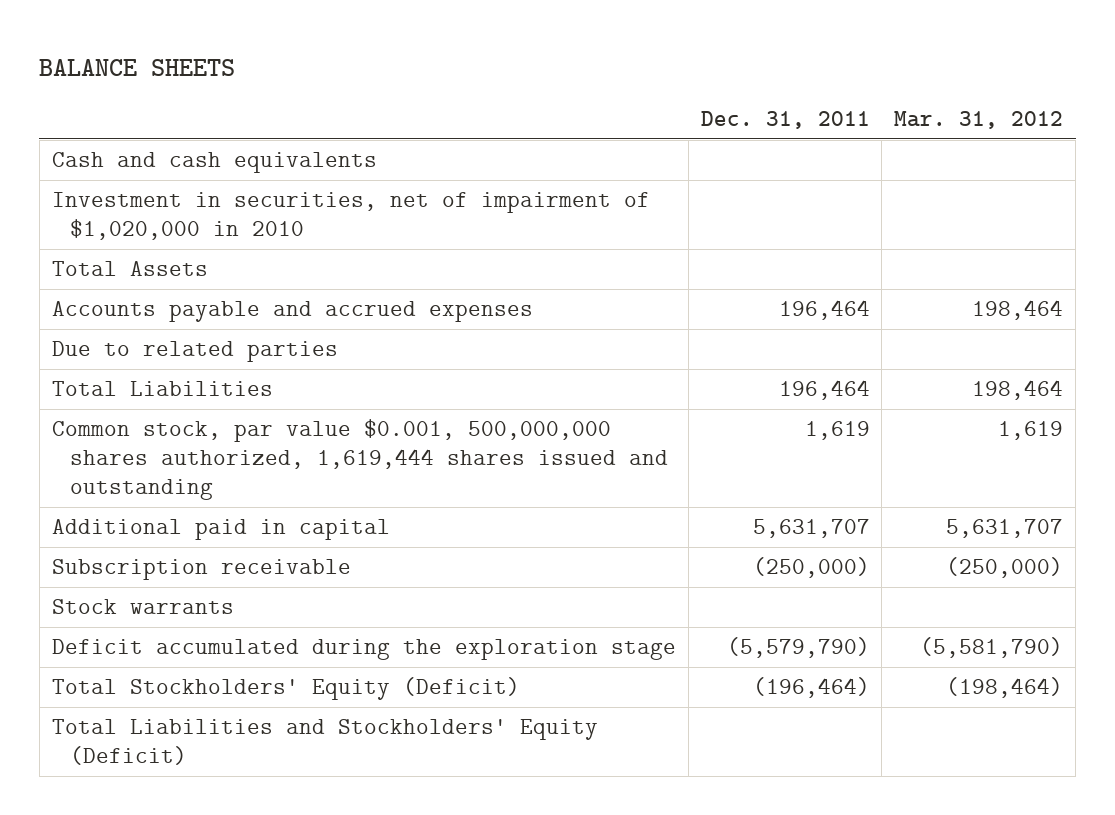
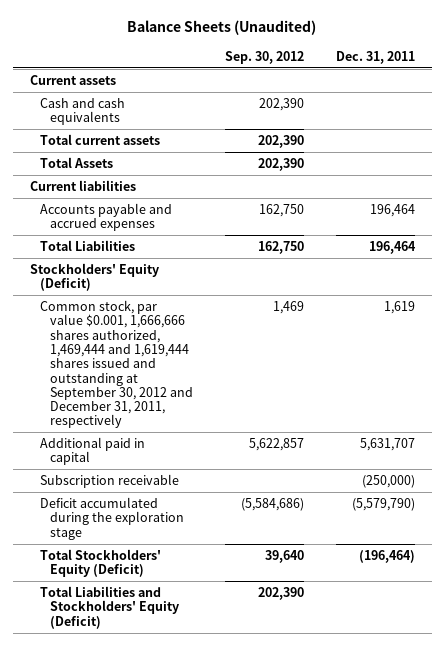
- BALANCE SHEETS
+ Balance Sheets (Unaudited)
- | Dec. 31, 2011 | Mar. 31, 2012
+ | Sep. 30, 2012 | Dec. 31, 2011
+ Current assets
- Investment in securities, net of impairment of $1,020,000 in 2010
+ Total current assets | 202,390 |
+ Current liabilities
- Due to related parties
- Common stock, par value $0.001, 500,000,000 shares authorized, 1,619,444 shares issued and outstanding | 1,619 | 1,619
+ Stockholders' Equity (Deficit)
+ Common stock, par value $0.001, 1,666,666 shares authorized, 1,469,444 and 1,619,444 shares issued and outstanding at September 30, 2012 and December 31, 2011, respectively | 1,469 | 1,619
- Stock warrants

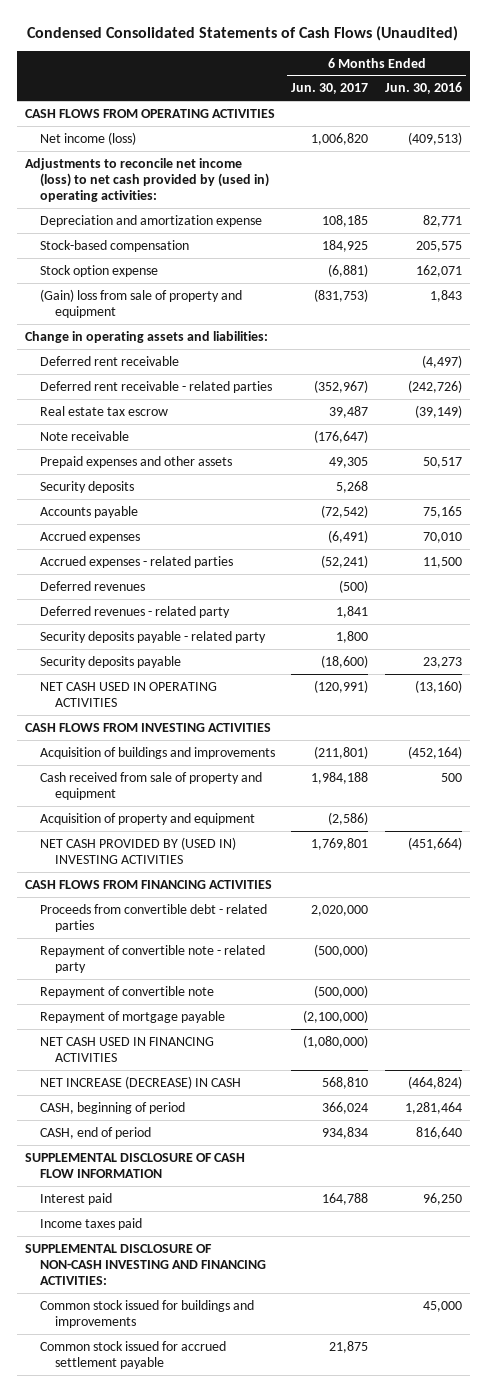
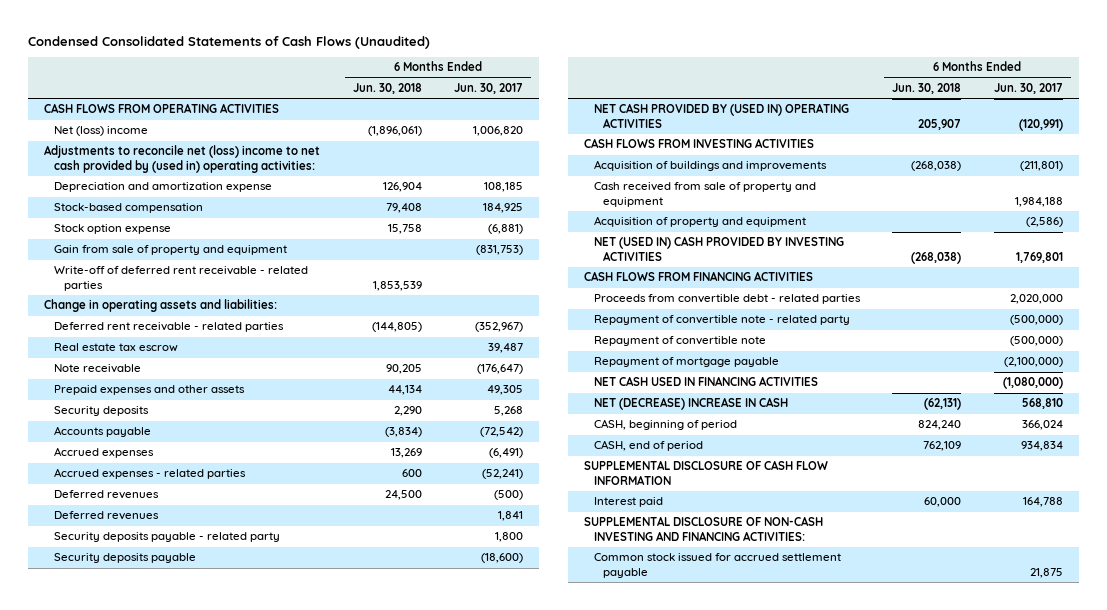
- | 6 Months Ended Jun. 30, 2017 | 6 Months Ended Jun. 30, 2016
+ | 6 Months Ended Jun. 30, 2018 | 6 Months Ended Jun. 30, 2017
- Net income (loss) | 1,006,820 | (409,513)
- Adjustments to reconcile net income (loss) to net cash provided by (used in) operating activities:
+ Net (loss) income | (1,896,061) | 1,006,820
+ Adjustments to reconcile net (loss) income to net cash provided by (used in) operating activities:
- (Gain) loss from sale of property and equipment | (831,753) | 1,843
+ Gain from sale of property and equipment | | (831,753)
+ Write-off of deferred rent receivable - related parties | 1,853,539 |
- Deferred rent receivable | | (4,497)
- Deferred revenues - related party | 1,841 |
+ Deferred revenues | | 1,841
- NET CASH USED IN OPERATING ACTIVITIES | (120,991) | (13,160)
+ NET CASH PROVIDED BY (USED IN) OPERATING ACTIVITIES | 205,907 | (120,991)
- NET CASH PROVIDED BY (USED IN) INVESTING ACTIVITIES | 1,769,801 | (451,664)
+ NET (USED IN) CASH PROVIDED BY INVESTING ACTIVITIES | (268,038) | 1,769,801
- NET INCREASE (DECREASE) IN CASH | 568,810 | (464,824)
+ NET (DECREASE) INCREASE IN CASH | (62,131) | 568,810
- Income taxes paid
- Common stock issued for buildings and improvements | | 45,000

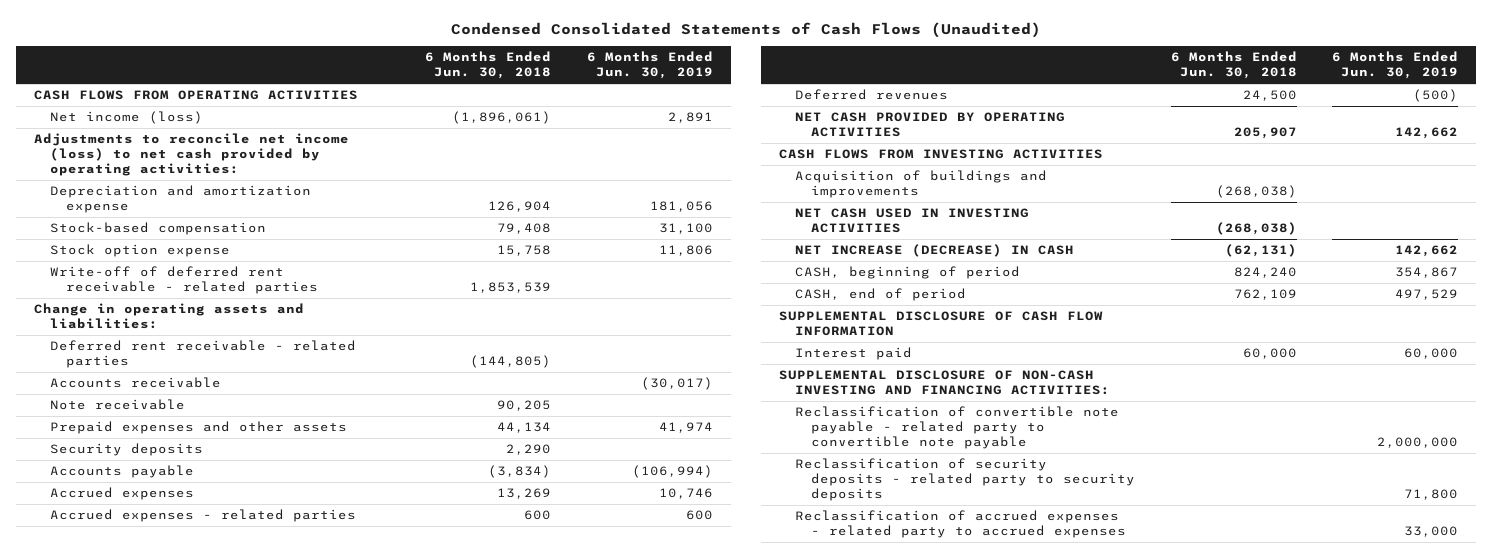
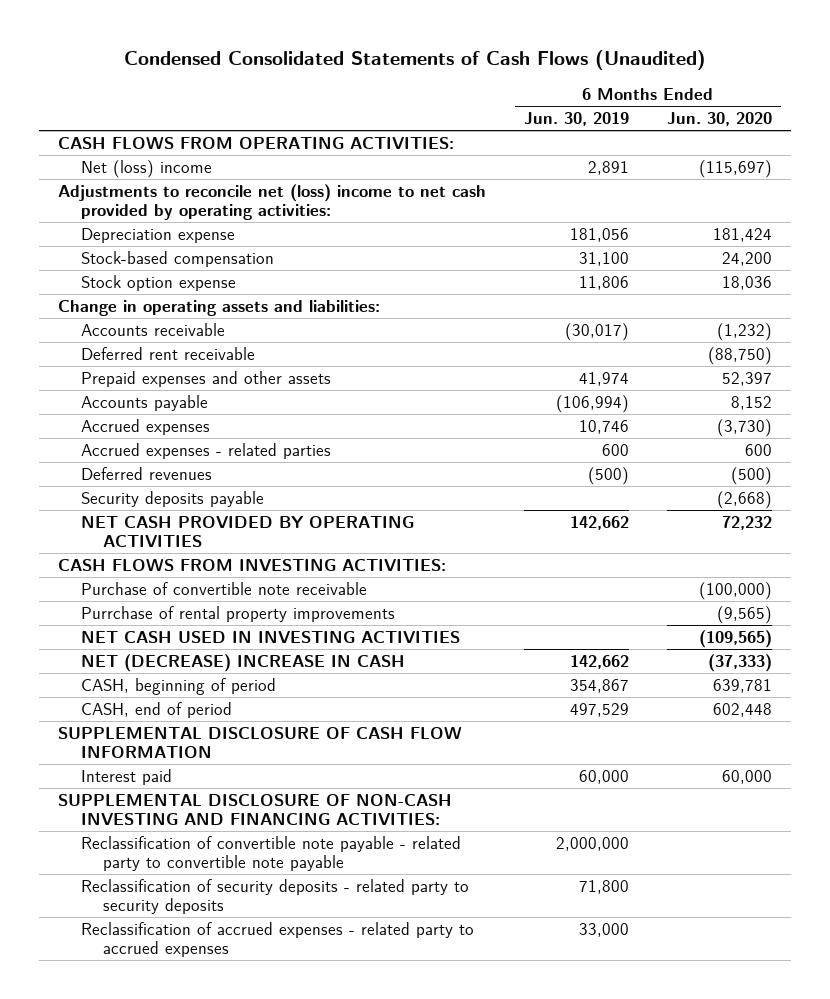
- | 6 Months Ended Jun. 30, 2018 | 6 Months Ended Jun. 30, 2019
+ | 6 Months Ended Jun. 30, 2019 | 6 Months Ended Jun. 30, 2020
- CASH FLOWS FROM OPERATING ACTIVITIES
- Net income (loss) | (1,896,061) | 2,891
- Adjustments to reconcile net income (loss) to net cash provided by operating activities:
- Depreciation and amortization expense | 126,904 | 181,056
+ CASH FLOWS FROM OPERATING ACTIVITIES:
+ Net (loss) income | 2,891 | (115,697)
+ Adjustments to reconcile net (loss) income to net cash provided by operating activities:
+ Depreciation expense | 181,056 | 181,424
- Write-off of deferred rent receivable - related parties | 1,853,539 |
- Deferred rent receivable - related parties | (144,805) |
- Note receivable | 90,205 |
+ Deferred rent receivable | | (88,750)
- Security deposits | 2,290 |
+ Security deposits payable | | (2,668)
- CASH FLOWS FROM INVESTING ACTIVITIES
- Acquisition of buildings and improvements | (268,038) |
+ CASH FLOWS FROM INVESTING ACTIVITIES:
+ Purchase of convertible note receivable | | (100,000)
+ Purrchase of rental property improvements | | (9,565)
- NET INCREASE (DECREASE) IN CASH | (62,131) | 142,662
+ NET (DECREASE) INCREASE IN CASH | 142,662 | (37,333)

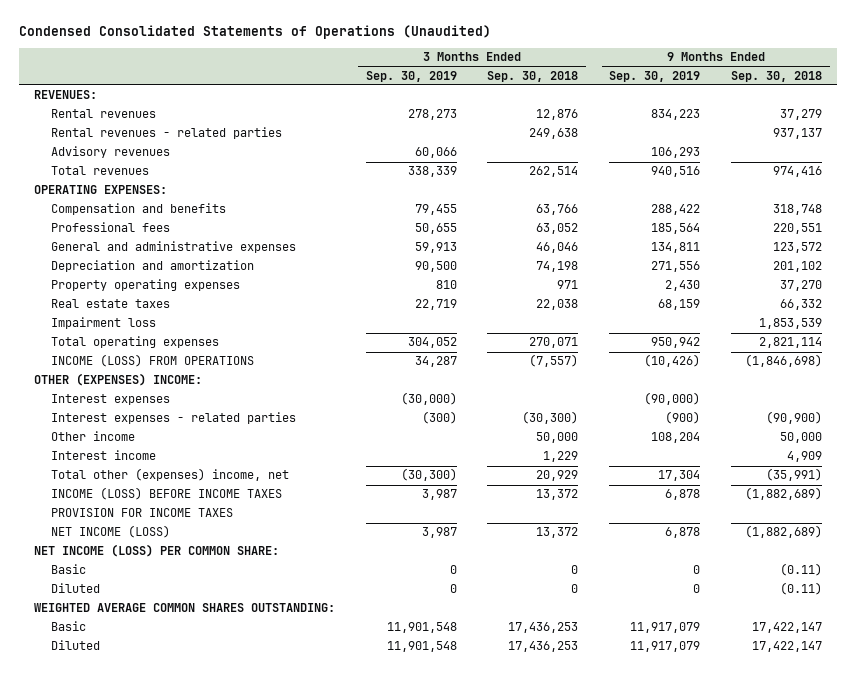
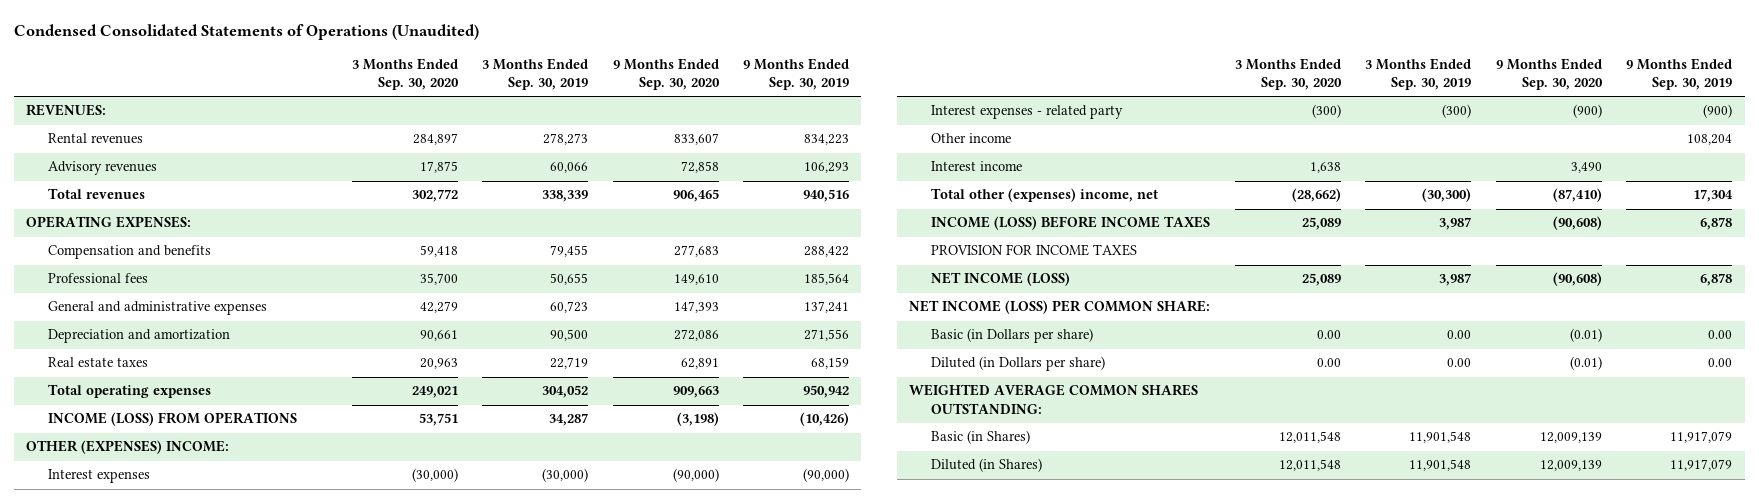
- | 3 Months Ended Sep. 30, 2019 | 3 Months Ended Sep. 30, 2018 | 9 Months Ended Sep. 30, 2019 | 9 Months Ended Sep. 30, 2018
+ | 3 Months Ended Sep. 30, 2020 | 3 Months Ended Sep. 30, 2019 | 9 Months Ended Sep. 30, 2020 | 9 Months Ended Sep. 30, 2019
- Rental revenues - related parties | | 249,638 | | 937,137
- General and administrative expenses | 59,913 | 46,046 | 134,811 | 123,572
+ General and administrative expenses | 42,279 | 60,723 | 147,393 | 137,241
- Property operating expenses | 810 | 971 | 2,430 | 37,270
- Impairment loss | | | | 1,853,539
- Interest expenses - related parties | (300) | (30,300) | (900) | (90,900)
+ Interest expenses - related party | (300) | (300) | (900) | (900)
- Basic | 0 | 0 | 0 | (0.11)
- Diluted | 0 | 0 | 0 | (0.11)
+ Basic (in Dollars per share) | 0.00 | 0.00 | (0.01) | 0.00
+ Diluted (in Dollars per share) | 0.00 | 0.00 | (0.01) | 0.00
- Basic | 11,901,548 | 17,436,253 | 11,917,079 | 17,422,147
- Diluted | 11,901,548 | 17,436,253 | 11,917,079 | 17,422,147
+ Basic (in Shares) | 12,011,548 | 11,901,548 | 12,009,139 | 11,917,079
+ Diluted (in Shares) | 12,011,548 | 11,901,548 | 12,009,139 | 11,917,079

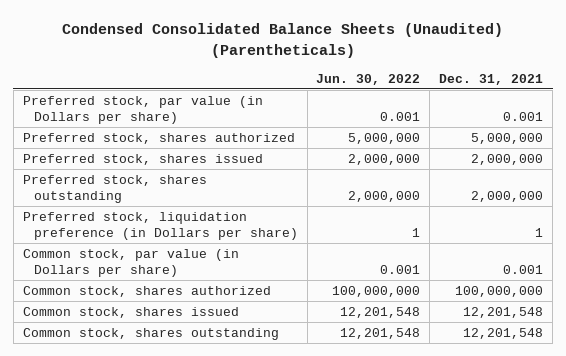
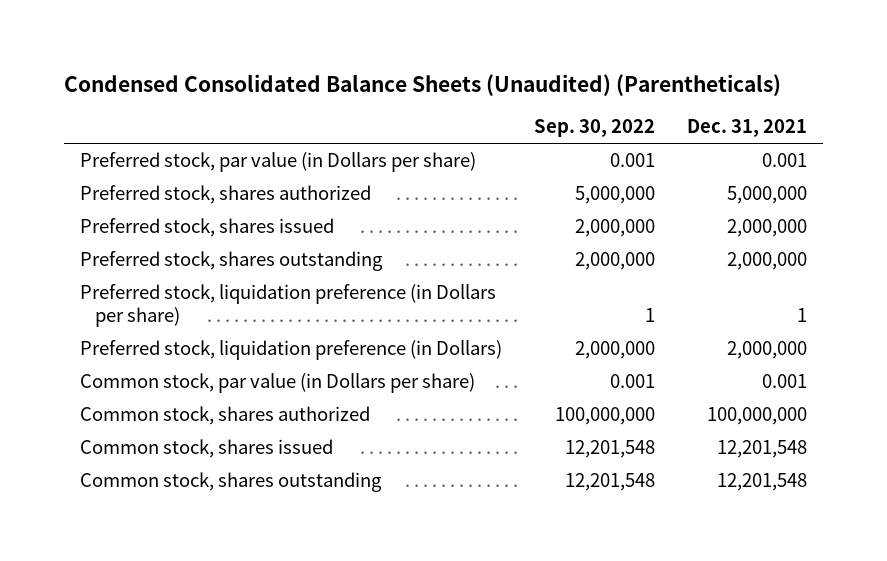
- | Jun. 30, 2022 | Dec. 31, 2021
+ | Sep. 30, 2022 | Dec. 31, 2021
+ Preferred stock, liquidation preference (in Dollars) | 2,000,000 | 2,000,000

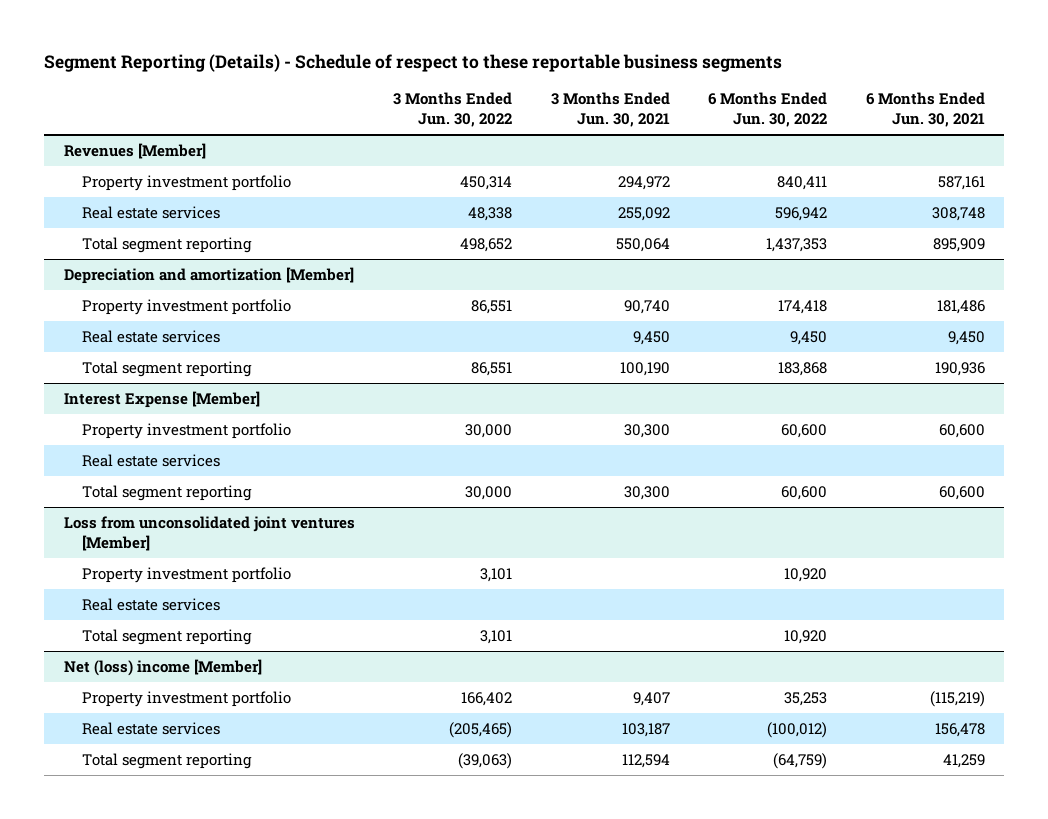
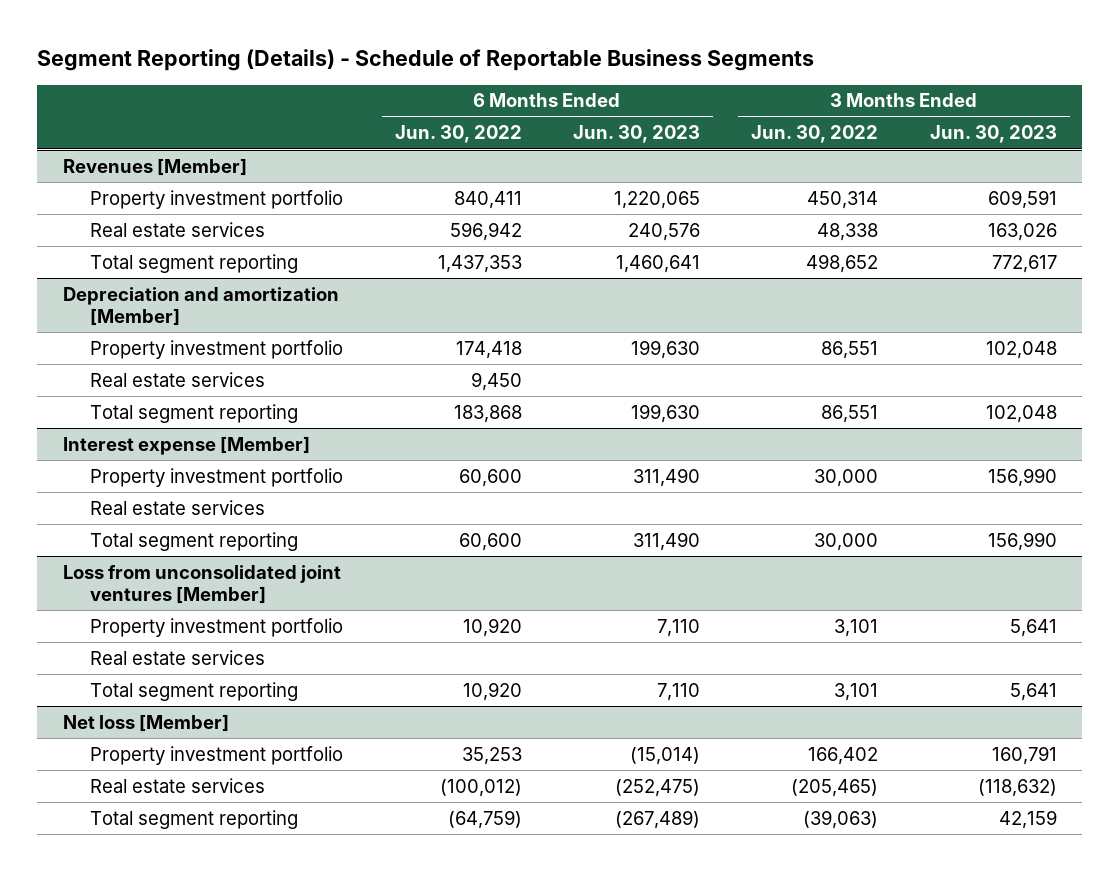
- Segment Reporting (Details) - Schedule of respect to these reportable business segments
+ Segment Reporting (Details) - Schedule of Reportable Business Segments
- | 3 Months Ended Jun. 30, 2022 | 3 Months Ended Jun. 30, 2021 | 6 Months Ended Jun. 30, 2022 | 6 Months Ended Jun. 30, 2021
+ | 6 Months Ended Jun. 30, 2022 | 6 Months Ended Jun. 30, 2023 | 3 Months Ended Jun. 30, 2022 | 3 Months Ended Jun. 30, 2023
- Interest Expense [Member]
+ Interest expense [Member]
- Net (loss) income [Member]
+ Net loss [Member]

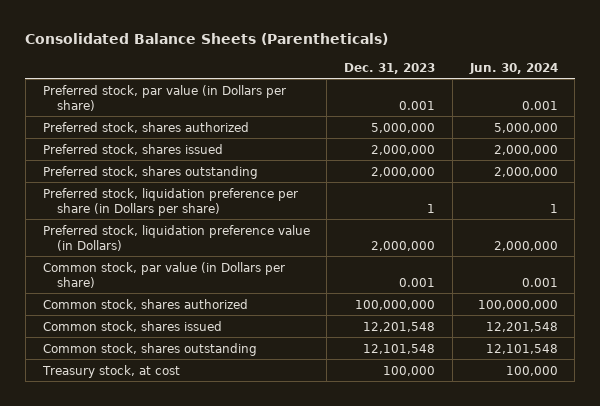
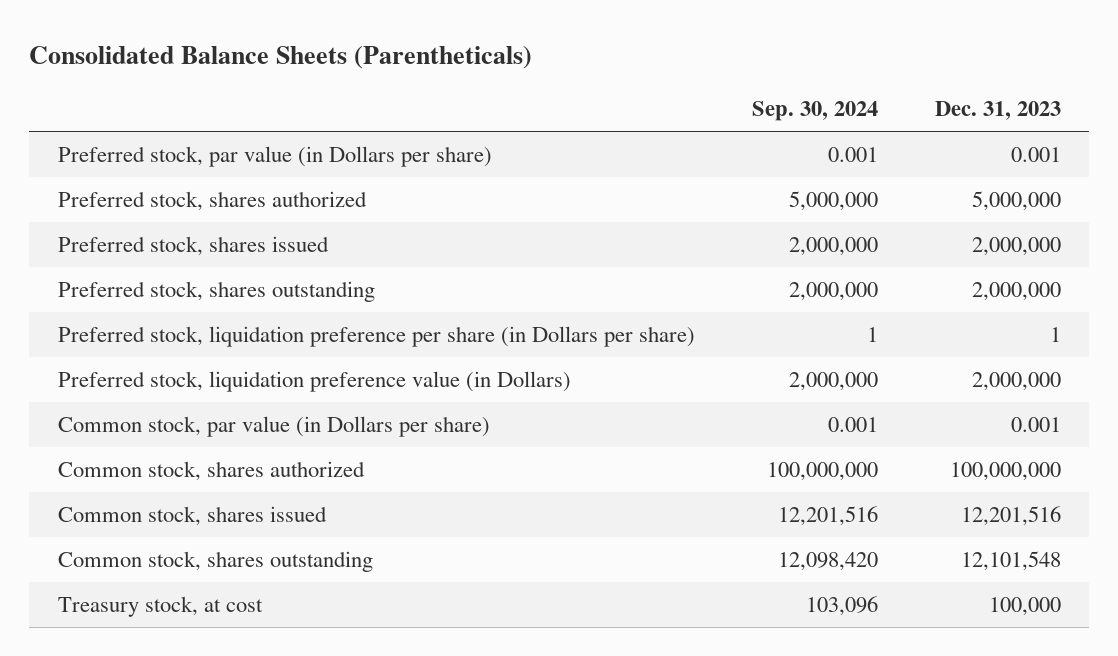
- | Dec. 31, 2023 | Jun. 30, 2024
+ | Sep. 30, 2024 | Dec. 31, 2023
- Common stock, shares issued | 12,201,548 | 12,201,548
+ Common stock, shares issued | 12,201,516 | 12,201,516

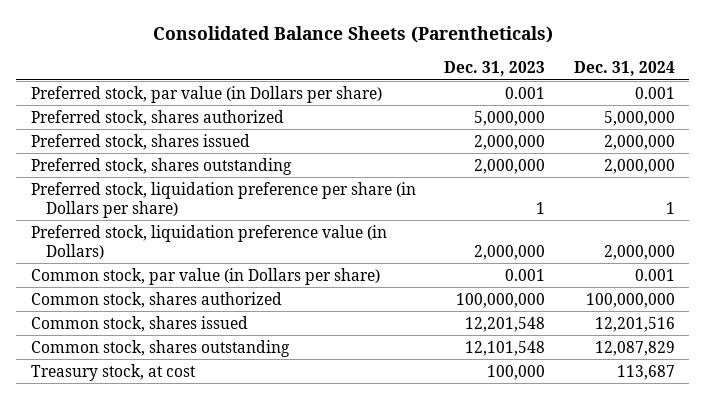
- | Sep. 30, 2024 | Dec. 31, 2023
+ | Dec. 31, 2023 | Dec. 31, 2024
- Common stock, shares issued | 12,201,516 | 12,201,516
+ Common stock, shares issued | 12,201,548 | 12,201,516

